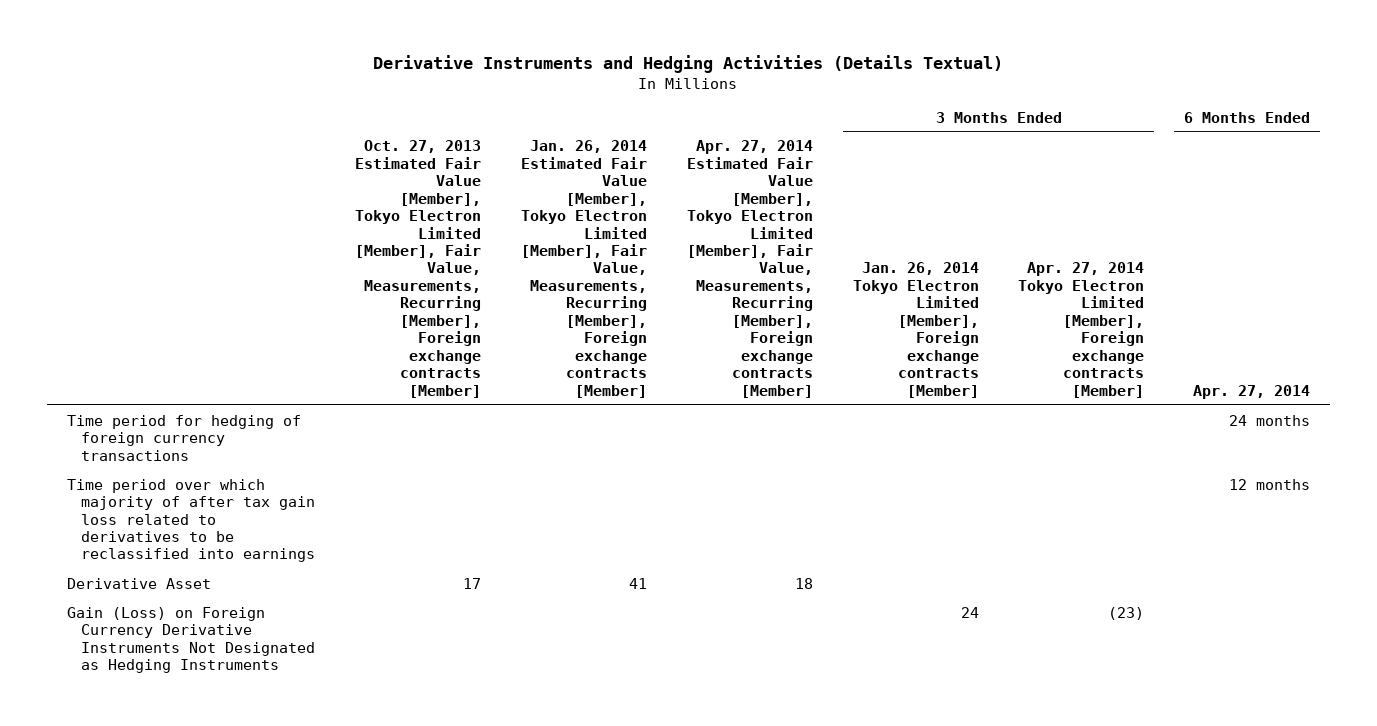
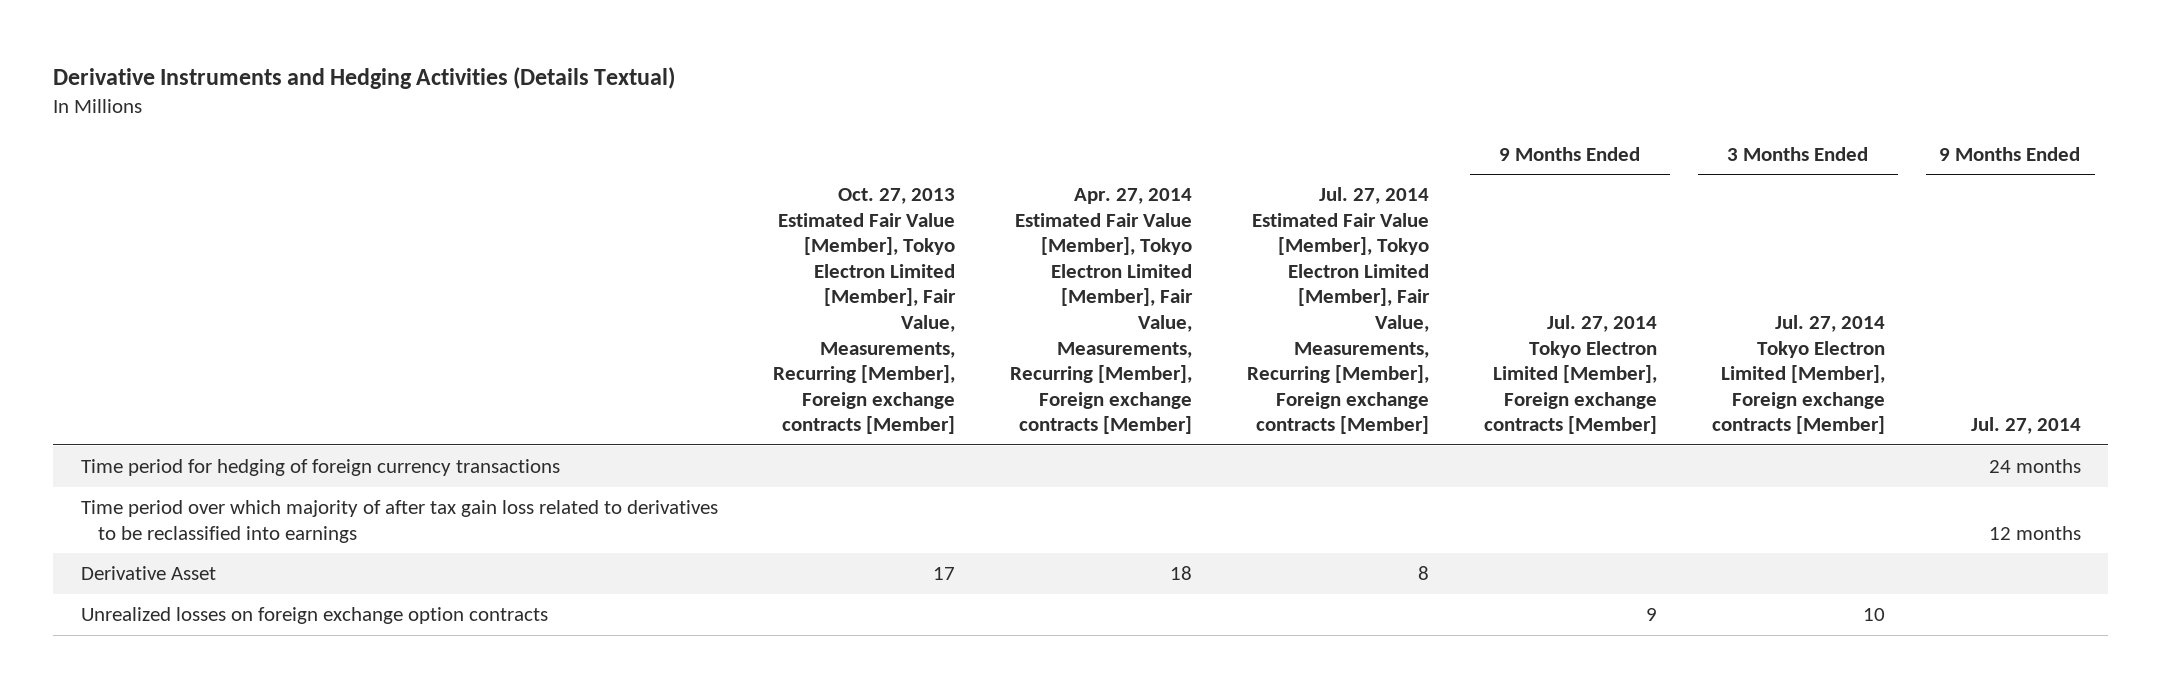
- | Oct. 27, 2013 Estimated Fair Value [Member], Tokyo Electron Limited [Member], Fair Value, Measurements, Recurring [Member], Foreign exchange contracts [Member] | Jan. 26, 2014 Estimated Fair Value [Member], Tokyo Electron Limited [Member], Fair Value, Measurements, Recurring [Member], Foreign exchange contracts [Member] | Apr. 27, 2014 Estimated Fair Value [Member], Tokyo Electron Limited [Member], Fair Value, Measurements, Recurring [Member], Foreign exchange contracts [Member] | 3 Months Ended Jan. 26, 2014 Tokyo Electron Limited [Member], Foreign exchange contracts [Member] | 3 Months Ended Apr. 27, 2014 Tokyo Electron Limited [Member], Foreign exchange contracts [Member] | 6 Months Ended Apr. 27, 2014
+ | Oct. 27, 2013 Estimated Fair Value [Member], Tokyo Electron Limited [Member], Fair Value, Measurements, Recurring [Member], Foreign exchange contracts [Member] | Apr. 27, 2014 Estimated Fair Value [Member], Tokyo Electron Limited [Member], Fair Value, Measurements, Recurring [Member], Foreign exchange contracts [Member] | Jul. 27, 2014 Estimated Fair Value [Member], Tokyo Electron Limited [Member], Fair Value, Measurements, Recurring [Member], Foreign exchange contracts [Member] | 9 Months Ended Jul. 27, 2014 Tokyo Electron Limited [Member], Foreign exchange contracts [Member] | 3 Months Ended Jul. 27, 2014 Tokyo Electron Limited [Member], Foreign exchange contracts [Member] | 9 Months Ended Jul. 27, 2014
- Gain (Loss) on Foreign Currency Derivative Instruments Not Designated as Hedging Instruments | | | | 24 | (23) |
+ Unrealized losses on foreign exchange option contracts | | | | 9 | 10 |

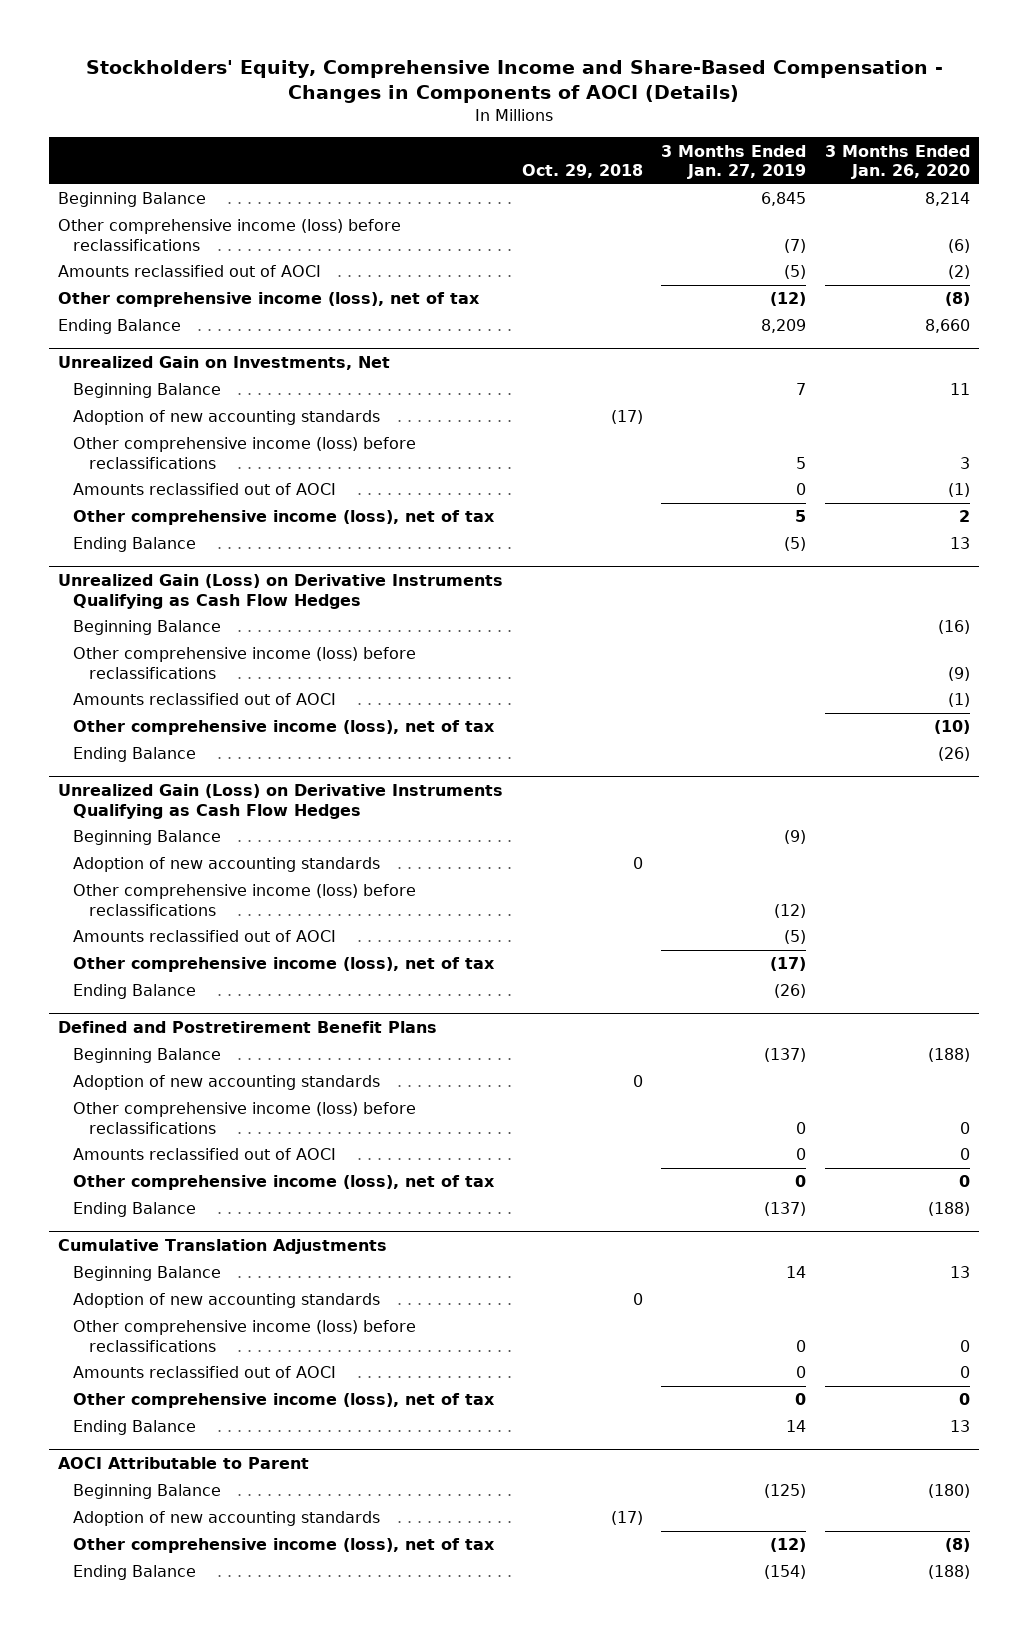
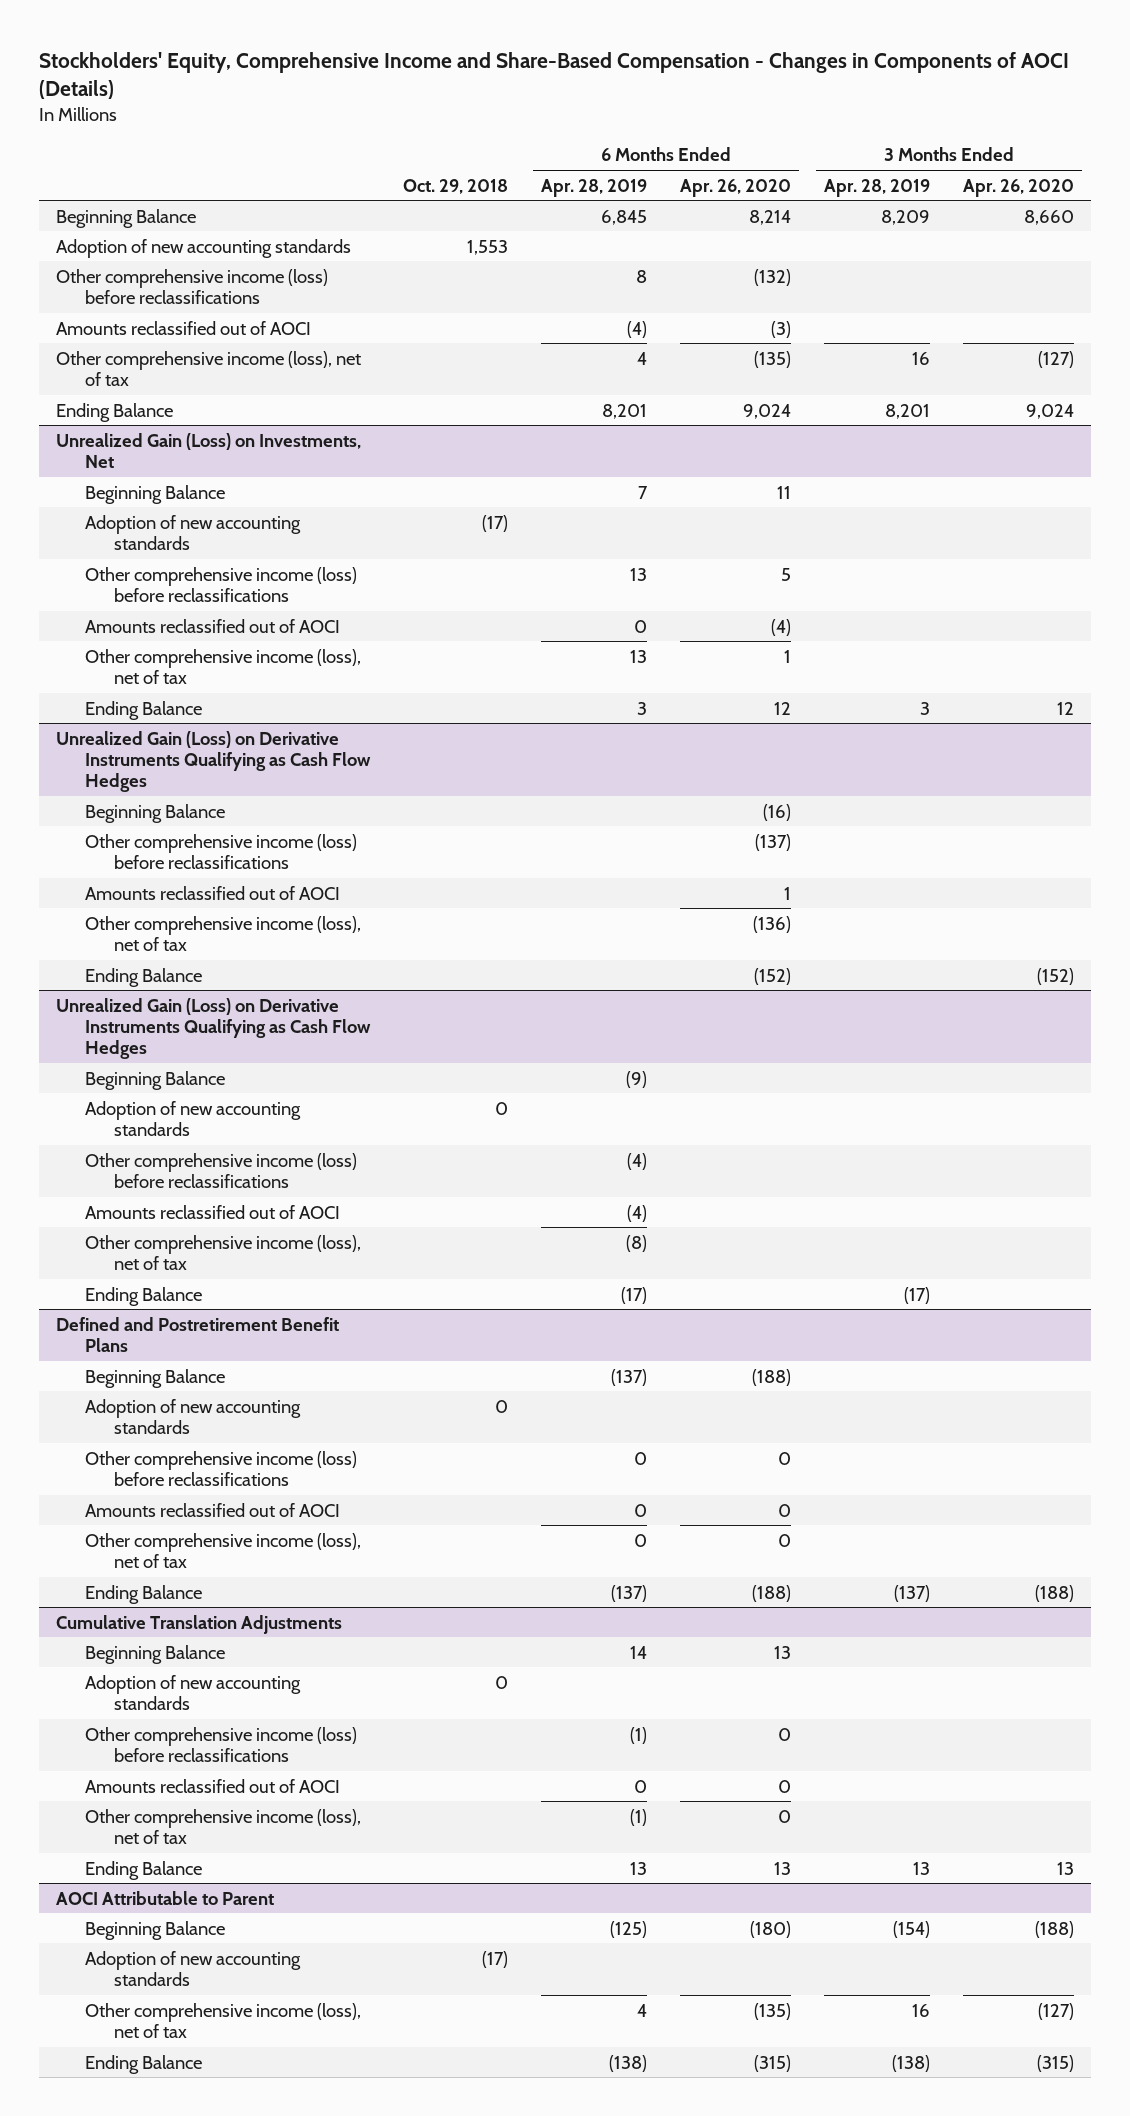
- | Oct. 29, 2018 | 3 Months Ended Jan. 27, 2019 | 3 Months Ended Jan. 26, 2020
+ | Oct. 29, 2018 | 6 Months Ended Apr. 28, 2019 | 6 Months Ended Apr. 26, 2020 | 3 Months Ended Apr. 28, 2019 | 3 Months Ended Apr. 26, 2020
+ Adoption of new accounting standards | 1,553 | | | |
- Unrealized Gain on Investments, Net
+ Unrealized Gain (Loss) on Investments, Net

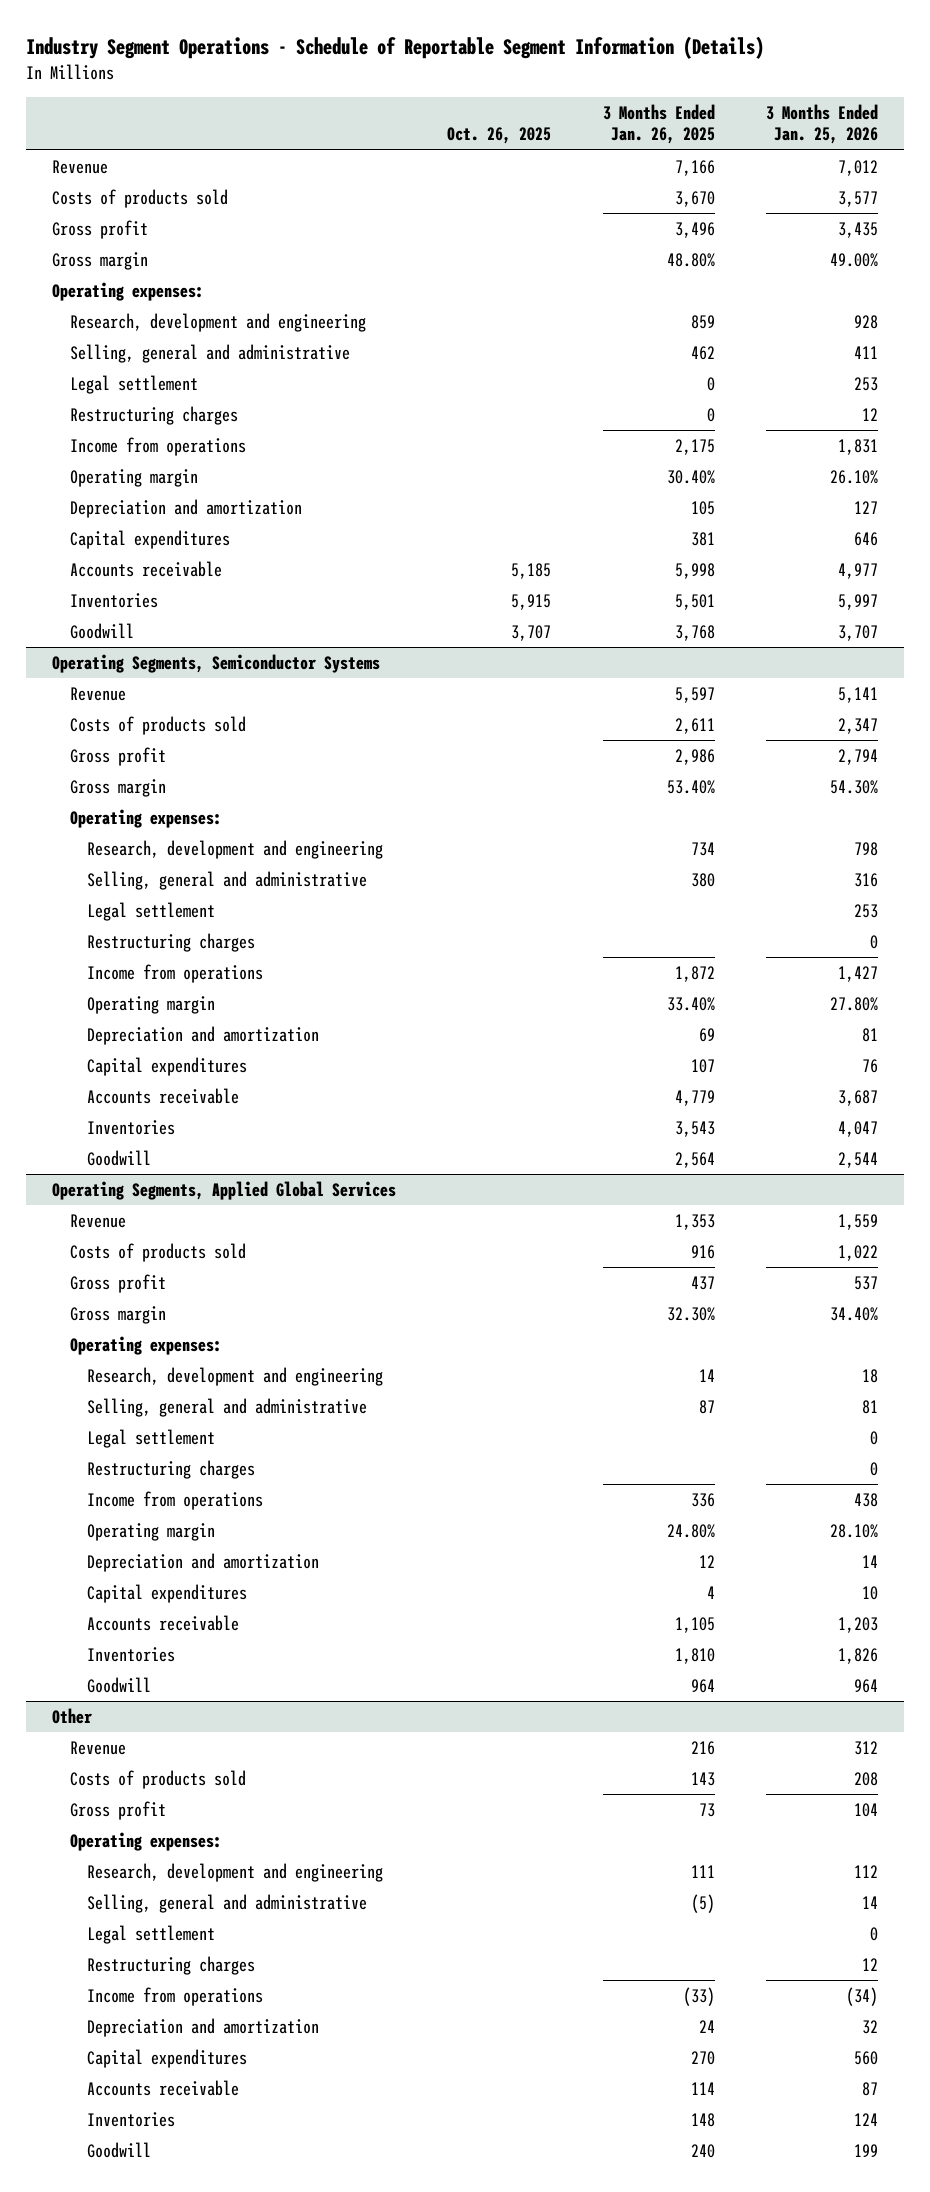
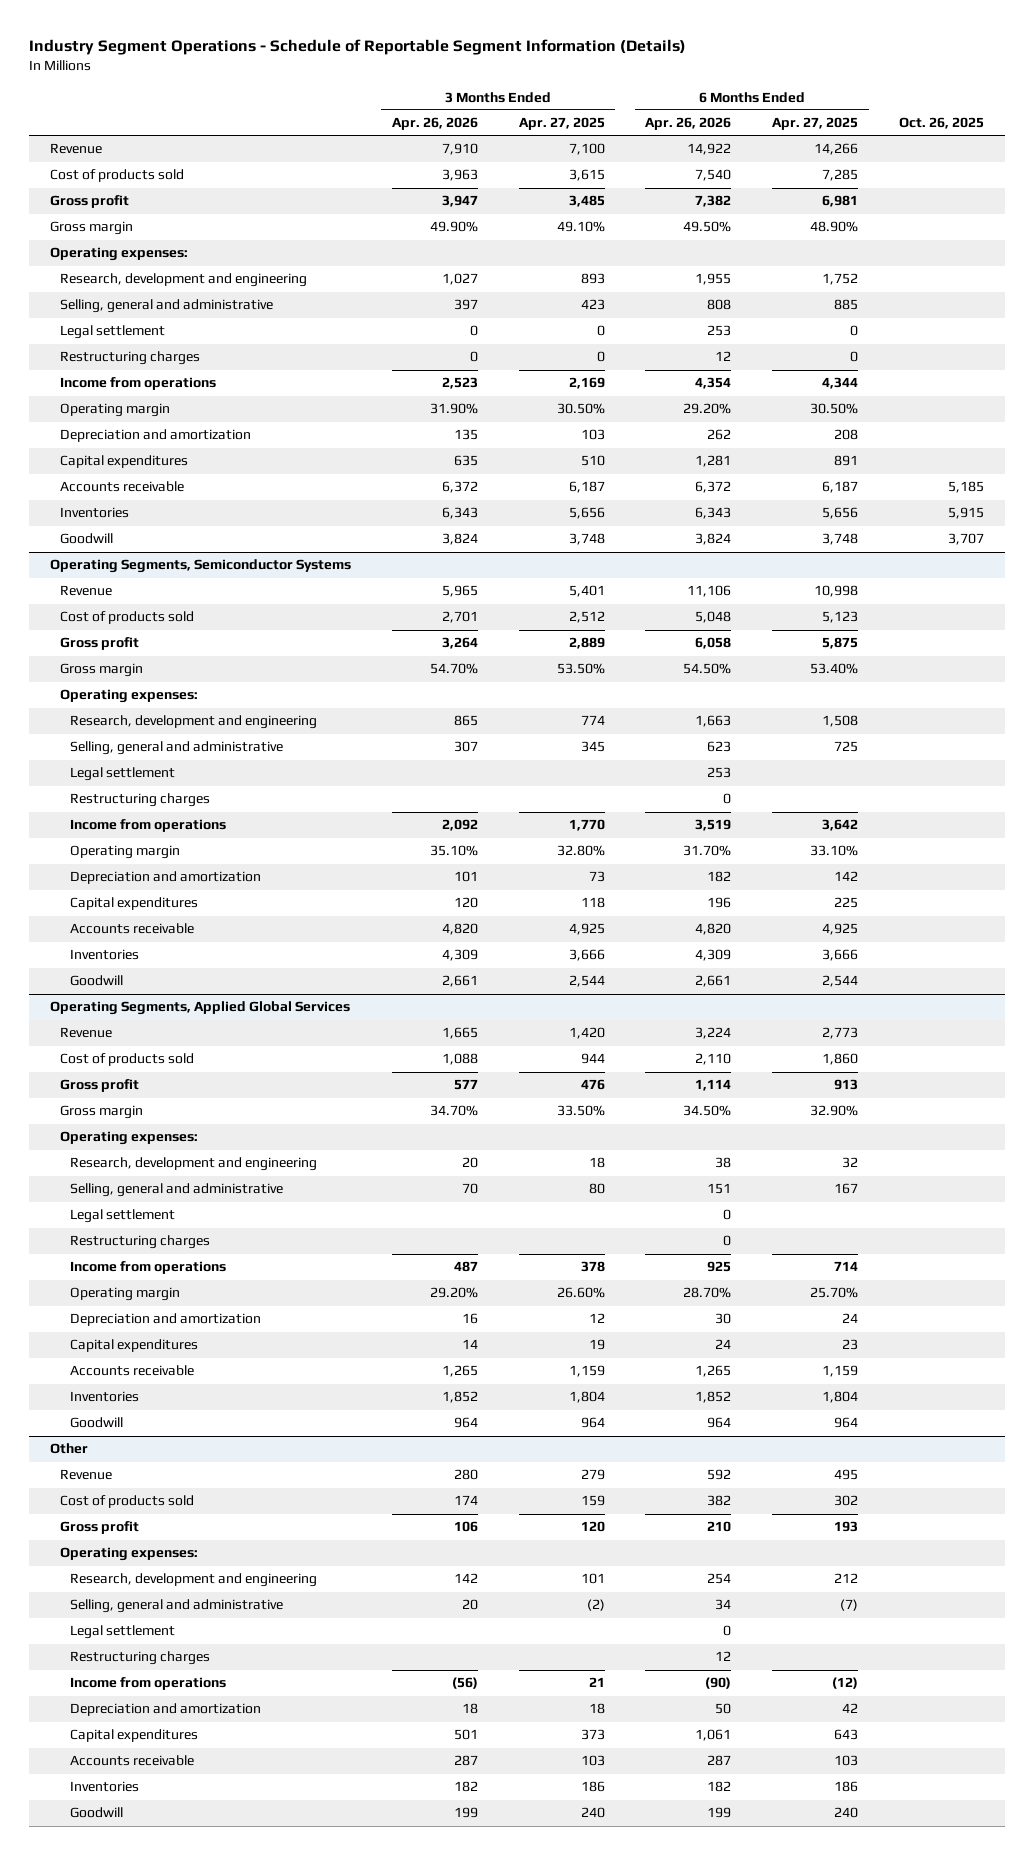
- | Oct. 26, 2025 | 3 Months Ended Jan. 26, 2025 | 3 Months Ended Jan. 25, 2026
+ | 3 Months Ended Apr. 26, 2026 | 3 Months Ended Apr. 27, 2025 | 6 Months Ended Apr. 26, 2026 | 6 Months Ended Apr. 27, 2025 | Oct. 26, 2025
- Costs of products sold | | 3,670 | 3,577
+ Cost of products sold | 3,963 | 3,615 | 7,540 | 7,285 |
@ Operating Segments, Semiconductor Systems
- Costs of products sold | | 2,611 | 2,347
+ Cost of products sold | 2,701 | 2,512 | 5,048 | 5,123 |
@ Operating Segments, Applied Global Services
- Costs of products sold | | 916 | 1,022
+ Cost of products sold | 1,088 | 944 | 2,110 | 1,860 |
@ Other
- Costs of products sold | | 143 | 208
+ Cost of products sold | 174 | 159 | 382 | 302 |

